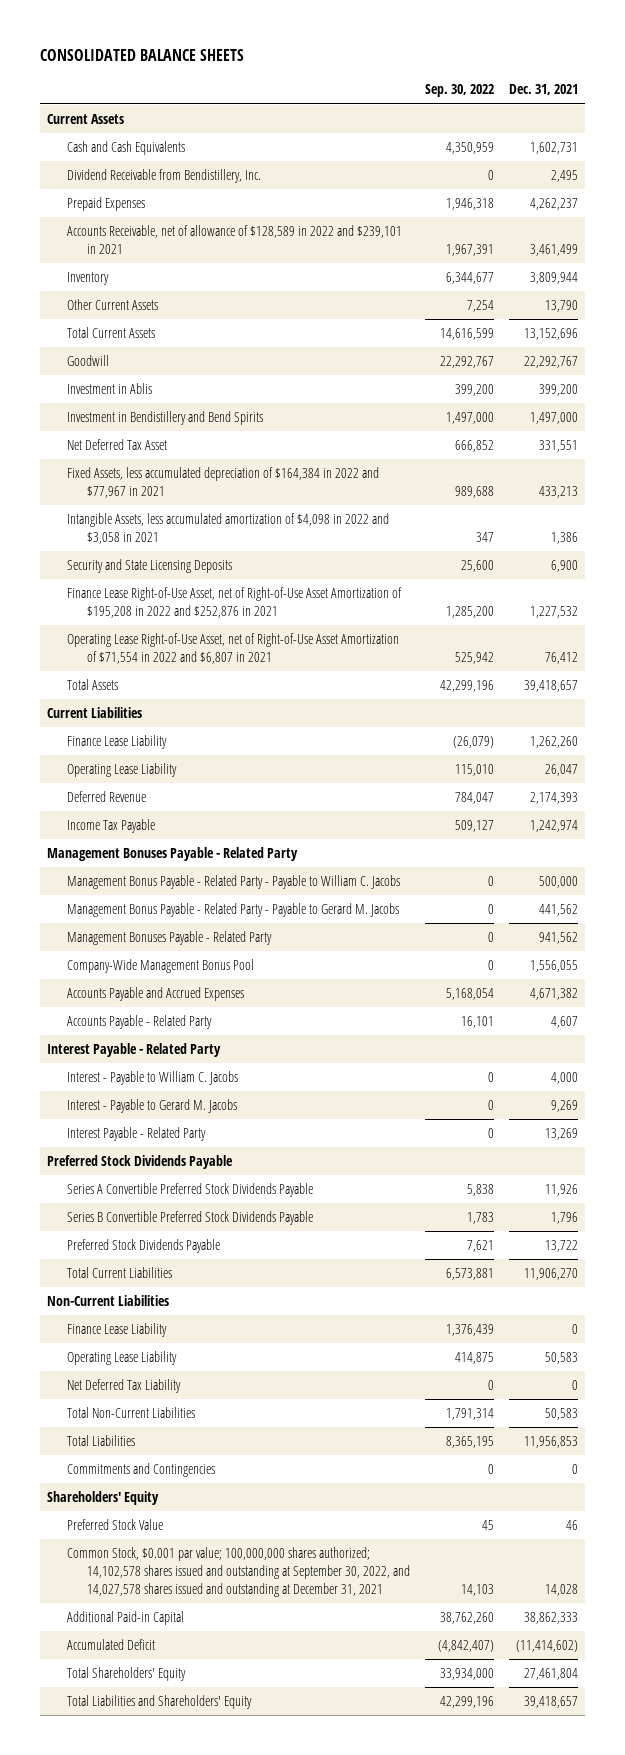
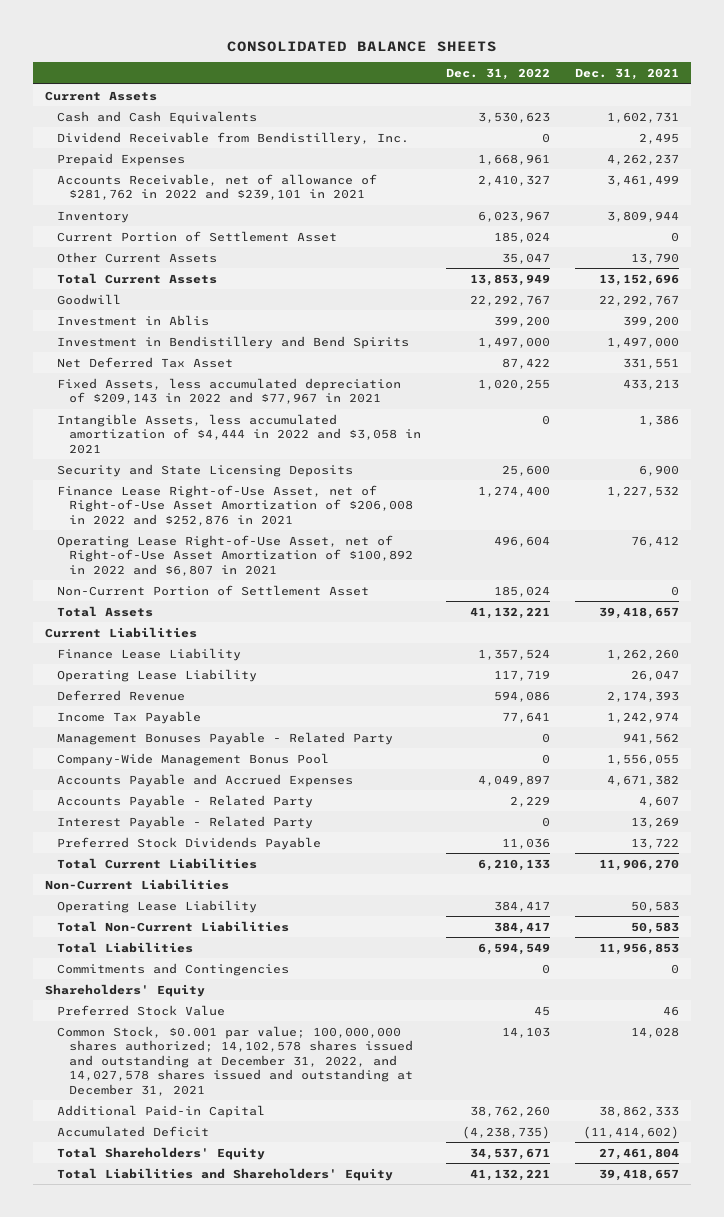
- | Sep. 30, 2022 | Dec. 31, 2021
+ | Dec. 31, 2022 | Dec. 31, 2021
- Accounts Receivable, net of allowance of $128,589 in 2022 and $239,101 in 2021 | 1,967,391 | 3,461,499
+ Accounts Receivable, net of allowance of $281,762 in 2022 and $239,101 in 2021 | 2,410,327 | 3,461,499
+ Current Portion of Settlement Asset | 185,024 | 0
- Fixed Assets, less accumulated depreciation of $164,384 in 2022 and $77,967 in 2021 | 989,688 | 433,213
- Intangible Assets, less accumulated amortization of $4,098 in 2022 and $3,058 in 2021 | 347 | 1,386
+ Fixed Assets, less accumulated depreciation of $209,143 in 2022 and $77,967 in 2021 | 1,020,255 | 433,213
+ Intangible Assets, less accumulated amortization of $4,444 in 2022 and $3,058 in 2021 | 0 | 1,386
- Finance Lease Right-of-Use Asset, net of Right-of-Use Asset Amortization of $195,208 in 2022 and $252,876 in 2021 | 1,285,200 | 1,227,532
- Operating Lease Right-of-Use Asset, net of Right-of-Use Asset Amortization of $71,554 in 2022 and $6,807 in 2021 | 525,942 | 76,412
+ Finance Lease Right-of-Use Asset, net of Right-of-Use Asset Amortization of $206,008 in 2022 and $252,876 in 2021 | 1,274,400 | 1,227,532
+ Operating Lease Right-of-Use Asset, net of Right-of-Use Asset Amortization of $100,892 in 2022 and $6,807 in 2021 | 496,604 | 76,412
+ Non-Current Portion of Settlement Asset | 185,024 | 0
- Management Bonuses Payable - Related Party
- Management Bonus Payable - Related Party - Payable to William C. Jacobs | 0 | 500,000
- Management Bonus Payable - Related Party - Payable to Gerard M. Jacobs | 0 | 441,562
- Interest Payable - Related Party
- Interest - Payable to William C. Jacobs | 0 | 4,000
- Interest - Payable to Gerard M. Jacobs | 0 | 9,269
- Preferred Stock Dividends Payable
- Series A Convertible Preferred Stock Dividends Payable | 5,838 | 11,926
- Series B Convertible Preferred Stock Dividends Payable | 1,783 | 1,796
- Finance Lease Liability | 1,376,439 | 0
- Net Deferred Tax Liability | 0 | 0
- Common Stock, $0.001 par value; 100,000,000 shares authorized; 14,102,578 shares issued and outstanding at September 30, 2022, and 14,027,578 shares issued and outstanding at December 31, 2021 | 14,103 | 14,028
+ Common Stock, $0.001 par value; 100,000,000 shares authorized; 14,102,578 shares issued and outstanding at December 31, 2022, and 14,027,578 shares issued and outstanding at December 31, 2021 | 14,103 | 14,028

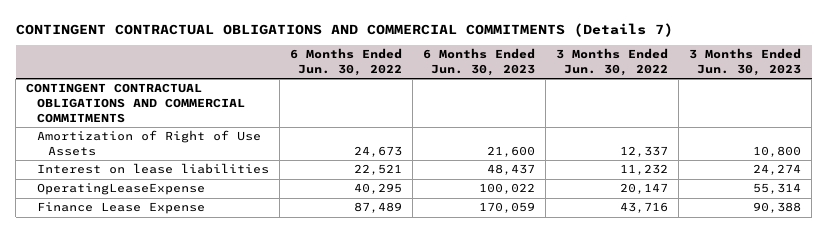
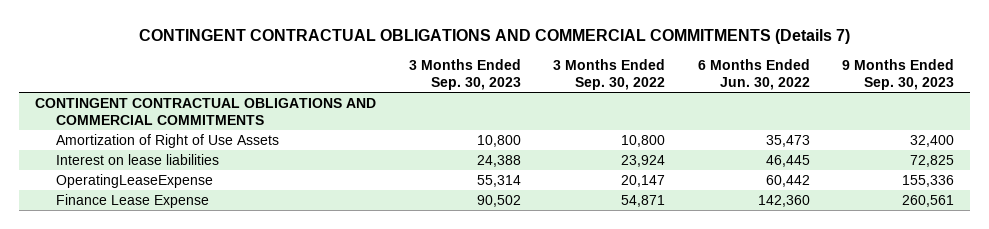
- | 6 Months Ended Jun. 30, 2022 | 6 Months Ended Jun. 30, 2023 | 3 Months Ended Jun. 30, 2022 | 3 Months Ended Jun. 30, 2023
+ | 3 Months Ended Sep. 30, 2023 | 3 Months Ended Sep. 30, 2022 | 6 Months Ended Jun. 30, 2022 | 9 Months Ended Sep. 30, 2023
- Amortization of Right of Use Assets | 24,673 | 21,600 | 12,337 | 10,800
- Interest on lease liabilities | 22,521 | 48,437 | 11,232 | 24,274
- OperatingLeaseExpense | 40,295 | 100,022 | 20,147 | 55,314
- Finance Lease Expense | 87,489 | 170,059 | 43,716 | 90,388
+ Amortization of Right of Use Assets | 10,800 | 10,800 | 35,473 | 32,400
+ Interest on lease liabilities | 24,388 | 23,924 | 46,445 | 72,825
+ OperatingLeaseExpense | 55,314 | 20,147 | 60,442 | 155,336
+ Finance Lease Expense | 90,502 | 54,871 | 142,360 | 260,561

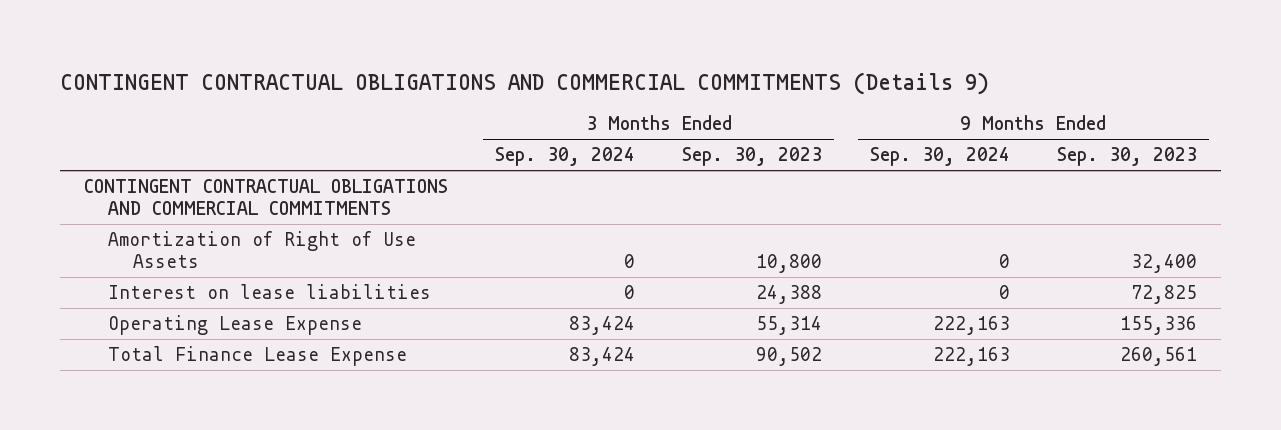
- CONTINGENT CONTRACTUAL OBLIGATIONS AND COMMERCIAL COMMITMENTS (Details 7)
+ CONTINGENT CONTRACTUAL OBLIGATIONS AND COMMERCIAL COMMITMENTS (Details 9)
- | 3 Months Ended Sep. 30, 2023 | 3 Months Ended Sep. 30, 2022 | 6 Months Ended Jun. 30, 2022 | 9 Months Ended Sep. 30, 2023
+ | 3 Months Ended Sep. 30, 2024 | 3 Months Ended Sep. 30, 2023 | 9 Months Ended Sep. 30, 2024 | 9 Months Ended Sep. 30, 2023
- OperatingLeaseExpense | 55,314 | 20,147 | 60,442 | 155,336
- Finance Lease Expense | 90,502 | 54,871 | 142,360 | 260,561
+ Operating Lease Expense | 83,424 | 55,314 | 222,163 | 155,336
+ Total Finance Lease Expense | 83,424 | 90,502 | 222,163 | 260,561

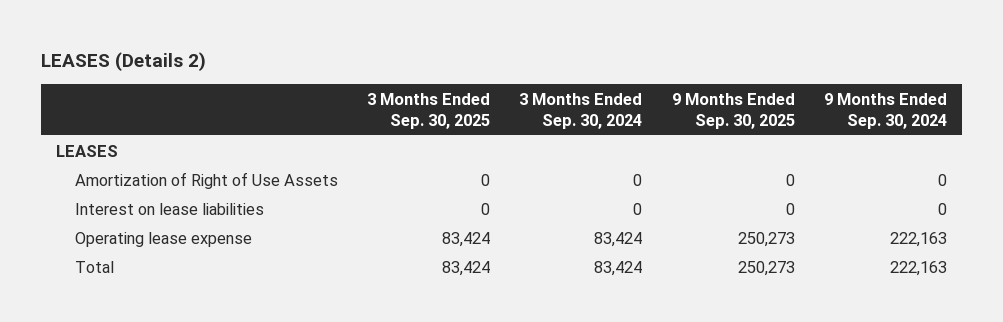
- CONTINGENT CONTRACTUAL OBLIGATIONS AND COMMERCIAL COMMITMENTS (Details 9)
+ LEASES (Details 2)
- | 3 Months Ended Sep. 30, 2024 | 3 Months Ended Sep. 30, 2023 | 9 Months Ended Sep. 30, 2024 | 9 Months Ended Sep. 30, 2023
+ | 3 Months Ended Sep. 30, 2025 | 3 Months Ended Sep. 30, 2024 | 9 Months Ended Sep. 30, 2025 | 9 Months Ended Sep. 30, 2024
- CONTINGENT CONTRACTUAL OBLIGATIONS AND COMMERCIAL COMMITMENTS
+ LEASES
- Operating Lease Expense | 83,424 | 55,314 | 222,163 | 155,336
- Total Finance Lease Expense | 83,424 | 90,502 | 222,163 | 260,561
+ Operating lease expense | 83,424 | 83,424 | 250,273 | 222,163
+ Total | 83,424 | 83,424 | 250,273 | 222,163

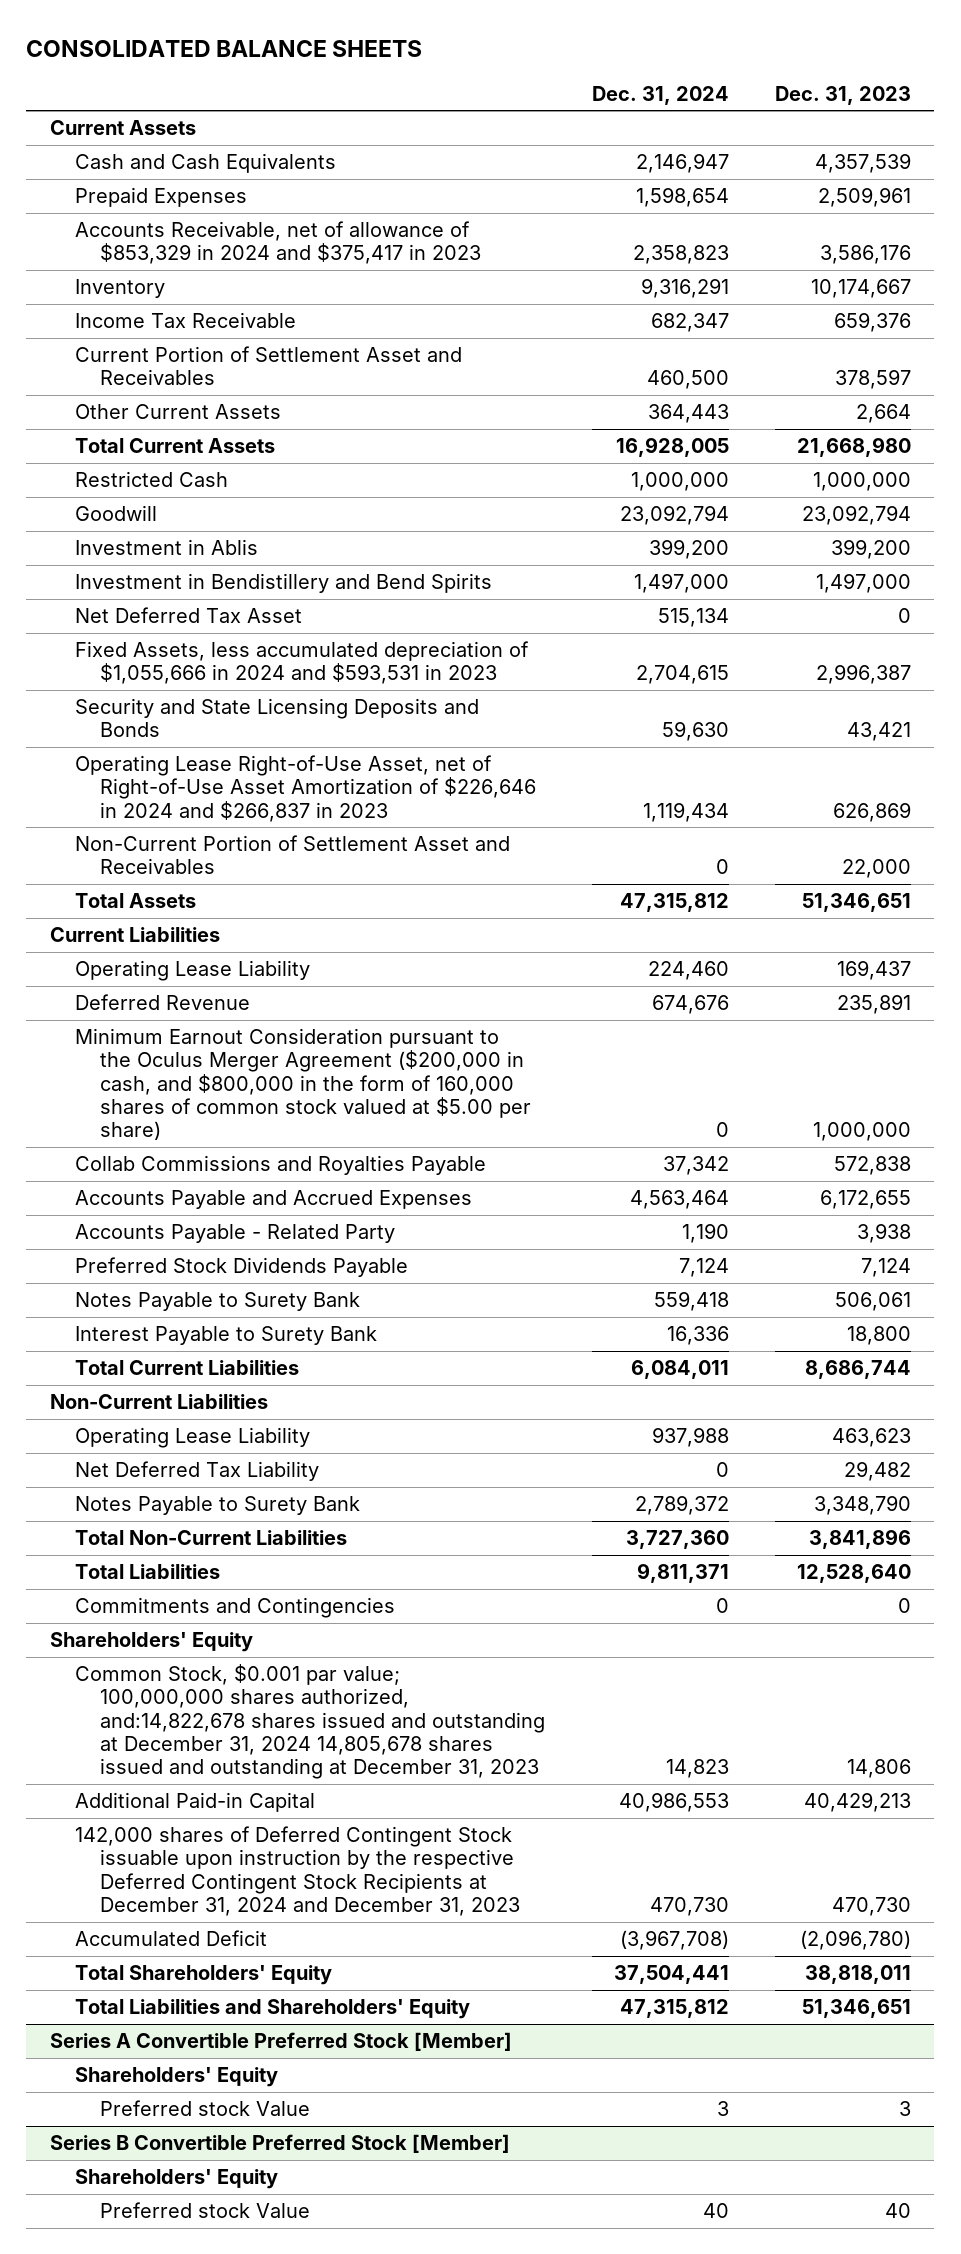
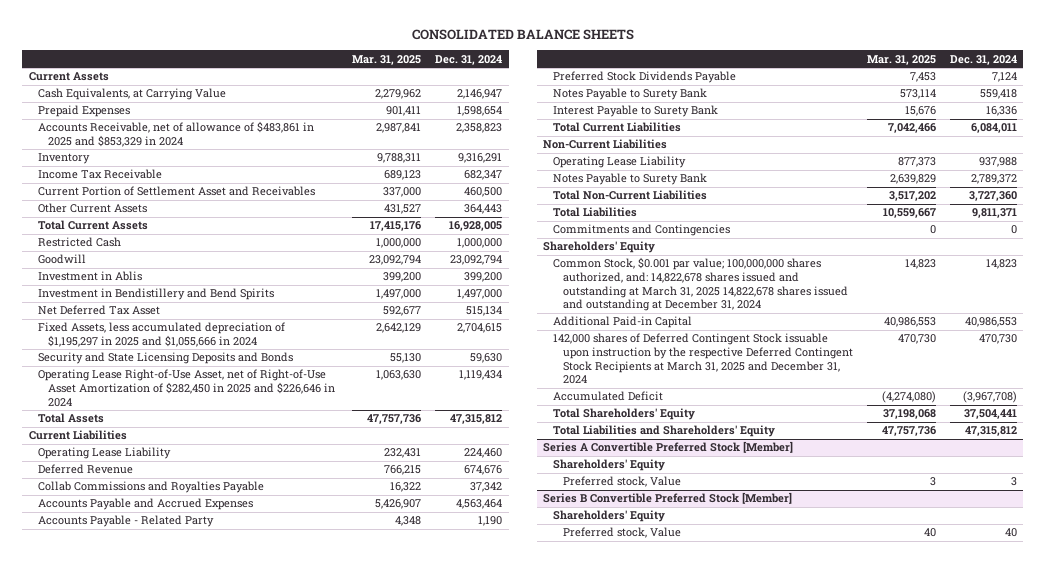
- | Dec. 31, 2024 | Dec. 31, 2023
+ | Mar. 31, 2025 | Dec. 31, 2024
- Cash and Cash Equivalents | 2,146,947 | 4,357,539
+ Cash Equivalents, at Carrying Value | 2,279,962 | 2,146,947
- Accounts Receivable, net of allowance of $853,329 in 2024 and $375,417 in 2023 | 2,358,823 | 3,586,176
+ Accounts Receivable, net of allowance of $483,861 in 2025 and $853,329 in 2024 | 2,987,841 | 2,358,823
- Fixed Assets, less accumulated depreciation of $1,055,666 in 2024 and $593,531 in 2023 | 2,704,615 | 2,996,387
+ Fixed Assets, less accumulated depreciation of $1,195,297 in 2025 and $1,055,666 in 2024 | 2,642,129 | 2,704,615
- Operating Lease Right-of-Use Asset, net of Right-of-Use Asset Amortization of $226,646 in 2024 and $266,837 in 2023 | 1,119,434 | 626,869
- Non-Current Portion of Settlement Asset and Receivables | 0 | 22,000
+ Operating Lease Right-of-Use Asset, net of Right-of-Use Asset Amortization of $282,450 in 2025 and $226,646 in 2024 | 1,063,630 | 1,119,434
- Minimum Earnout Consideration pursuant to the Oculus Merger Agreement ($200,000 in cash, and $800,000 in the form of 160,000 shares of common stock valued at $5.00 per share) | 0 | 1,000,000
- Net Deferred Tax Liability | 0 | 29,482
- Common Stock, $0.001 par value; 100,000,000 shares authorized, and:14,822,678 shares issued and outstanding at December 31, 2024 14,805,678 shares issued and outstanding at December 31, 2023 | 14,823 | 14,806
+ Common Stock, $0.001 par value; 100,000,000 shares authorized, and: 14,822,678 shares issued and outstanding at March 31, 2025 14,822,678 shares issued and outstanding at December 31, 2024 | 14,823 | 14,823
- 142,000 shares of Deferred Contingent Stock issuable upon instruction by the respective Deferred Contingent Stock Recipients at December 31, 2024 and December 31, 2023 | 470,730 | 470,730
+ 142,000 shares of Deferred Contingent Stock issuable upon instruction by the respective Deferred Contingent Stock Recipients at March 31, 2025 and December 31, 2024 | 470,730 | 470,730
@ Series A Convertible Preferred Stock [Member]
- Preferred stock Value | 3 | 3
+ Preferred stock, Value | 3 | 3
@ Series B Convertible Preferred Stock [Member]
- Preferred stock Value | 40 | 40
+ Preferred stock, Value | 40 | 40

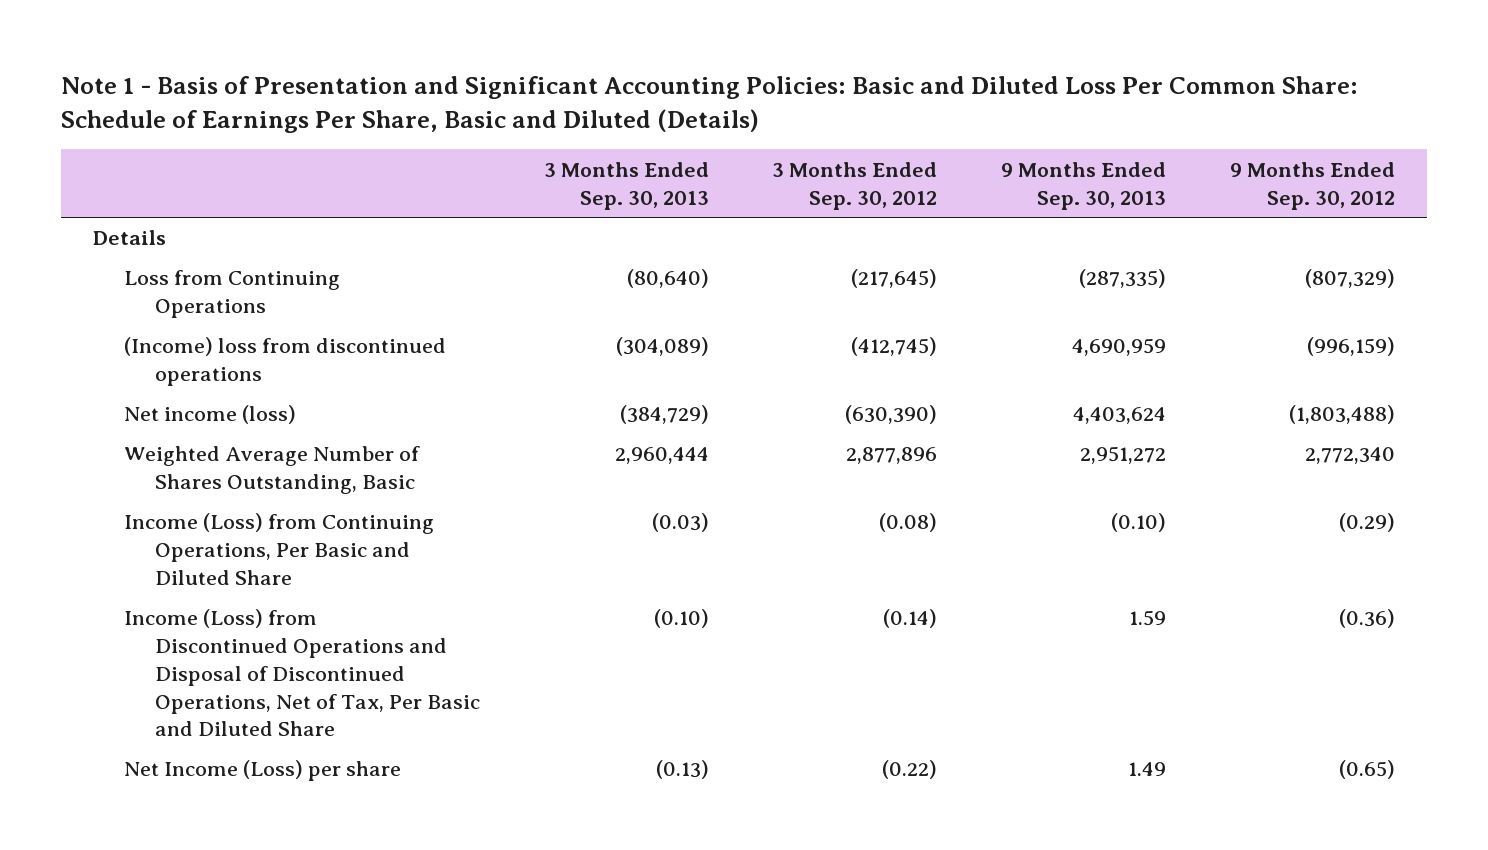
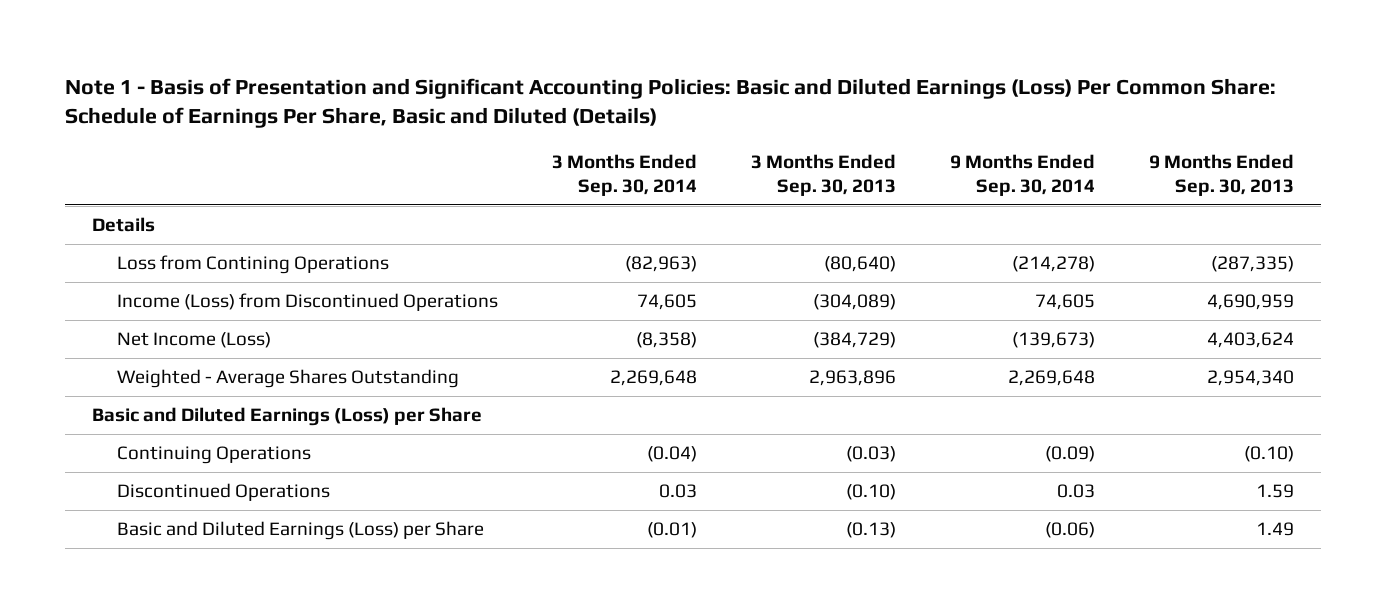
- Note 1 - Basis of Presentation and Significant Accounting Policies: Basic and Diluted Loss Per Common Share: Schedule of Earnings Per Share, Basic and Diluted (Details)
+ Note 1 - Basis of Presentation and Significant Accounting Policies: Basic and Diluted Earnings (Loss) Per Common Share: Schedule of Earnings Per Share, Basic and Diluted (Details)
- | 3 Months Ended Sep. 30, 2013 | 3 Months Ended Sep. 30, 2012 | 9 Months Ended Sep. 30, 2013 | 9 Months Ended Sep. 30, 2012
+ | 3 Months Ended Sep. 30, 2014 | 3 Months Ended Sep. 30, 2013 | 9 Months Ended Sep. 30, 2014 | 9 Months Ended Sep. 30, 2013
- Loss from Continuing Operations | (80,640) | (217,645) | (287,335) | (807,329)
- (Income) loss from discontinued operations | (304,089) | (412,745) | 4,690,959 | (996,159)
- Net income (loss) | (384,729) | (630,390) | 4,403,624 | (1,803,488)
- Weighted Average Number of Shares Outstanding, Basic | 2,960,444 | 2,877,896 | 2,951,272 | 2,772,340
- Income (Loss) from Continuing Operations, Per Basic and Diluted Share | (0.03) | (0.08) | (0.10) | (0.29)
- Income (Loss) from Discontinued Operations and Disposal of Discontinued Operations, Net of Tax, Per Basic and Diluted Share | (0.10) | (0.14) | 1.59 | (0.36)
- Net Income (Loss) per share | (0.13) | (0.22) | 1.49 | (0.65)
+ Loss from Contining Operations | (82,963) | (80,640) | (214,278) | (287,335)
+ Income (Loss) from Discontinued Operations | 74,605 | (304,089) | 74,605 | 4,690,959
+ Net Income (Loss) | (8,358) | (384,729) | (139,673) | 4,403,624
+ Weighted - Average Shares Outstanding | 2,269,648 | 2,963,896 | 2,269,648 | 2,954,340
+ Basic and Diluted Earnings (Loss) per Share
+ Continuing Operations | (0.04) | (0.03) | (0.09) | (0.10)
+ Discontinued Operations | 0.03 | (0.10) | 0.03 | 1.59
+ Basic and Diluted Earnings (Loss) per Share | (0.01) | (0.13) | (0.06) | 1.49

